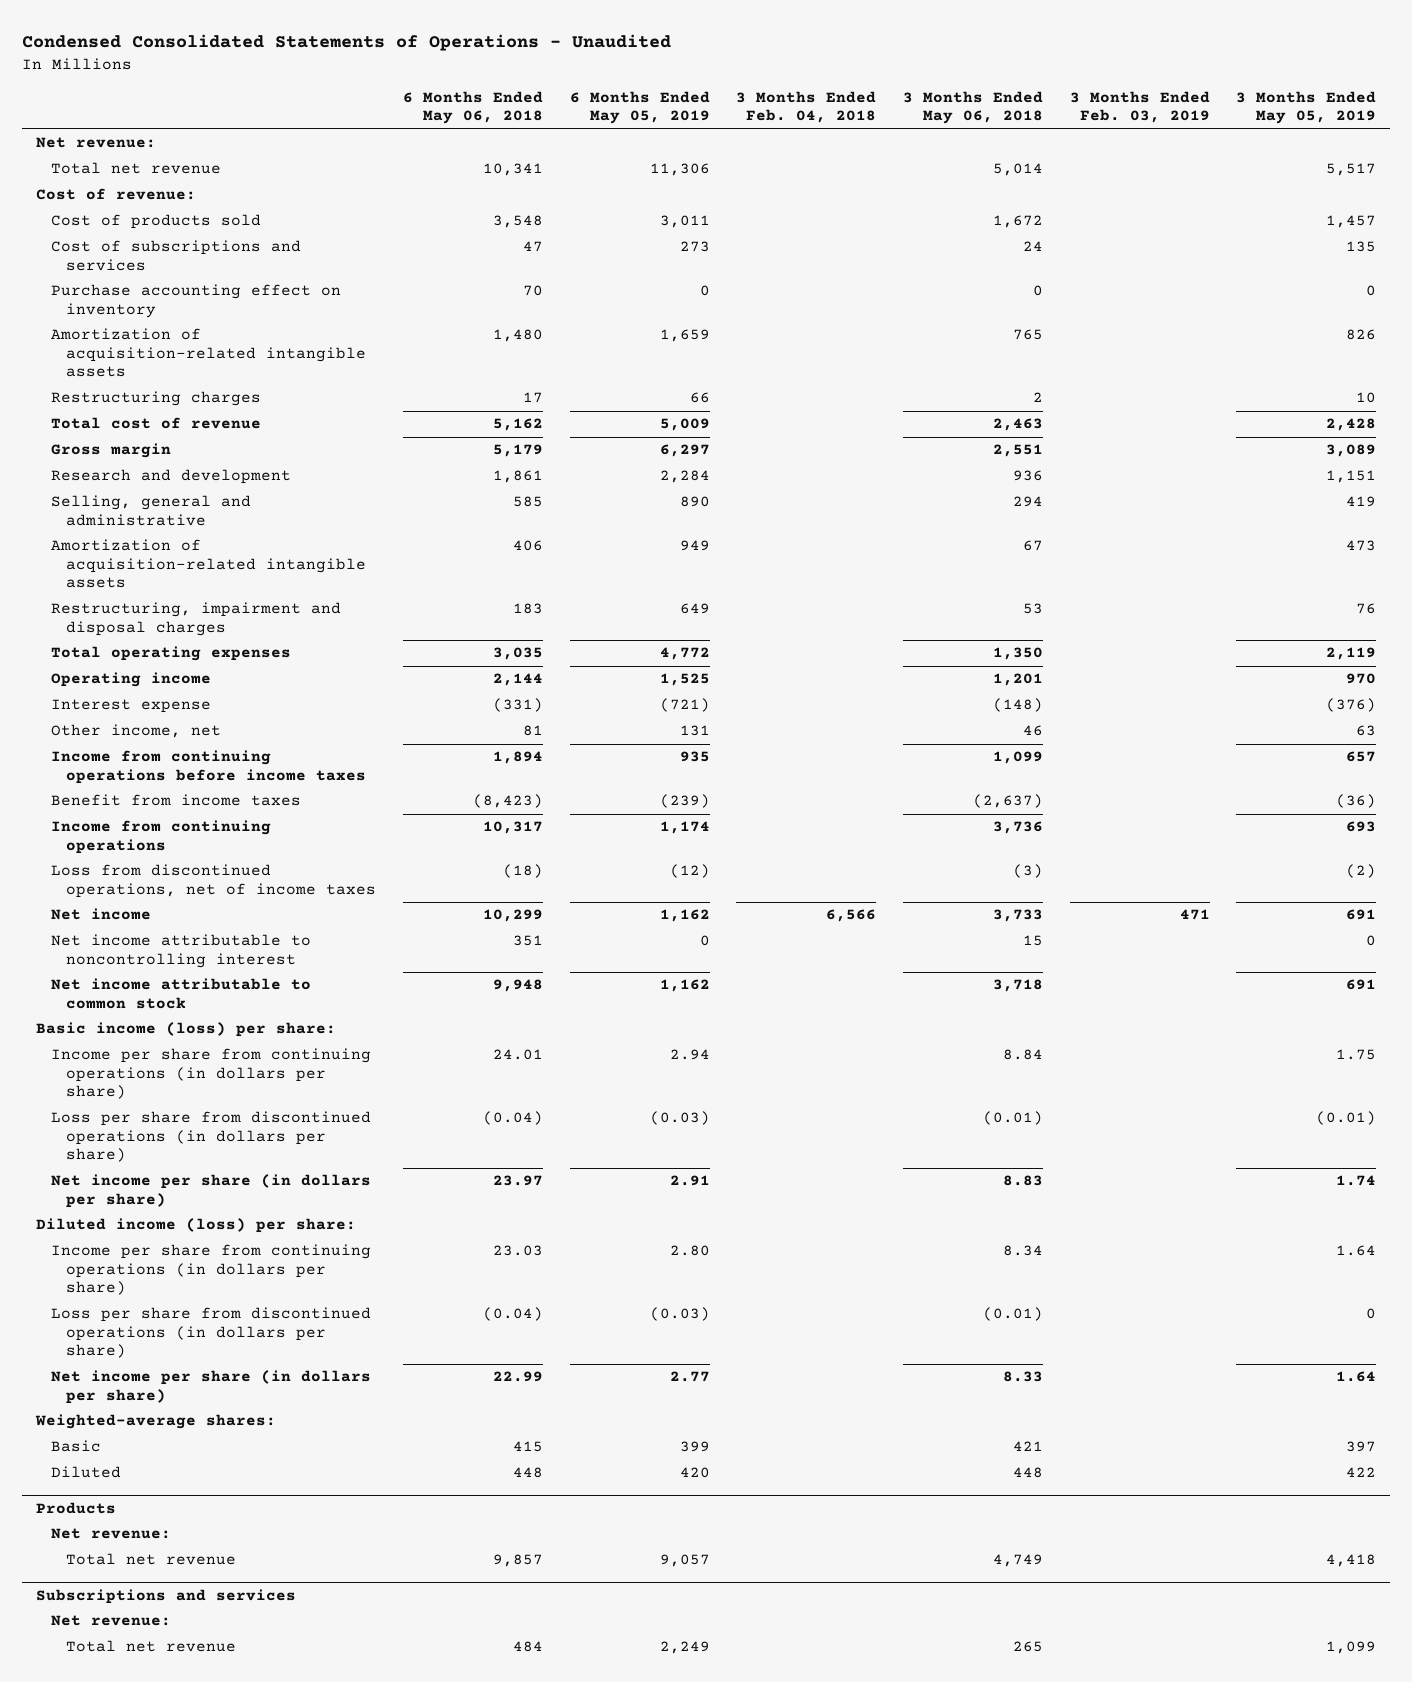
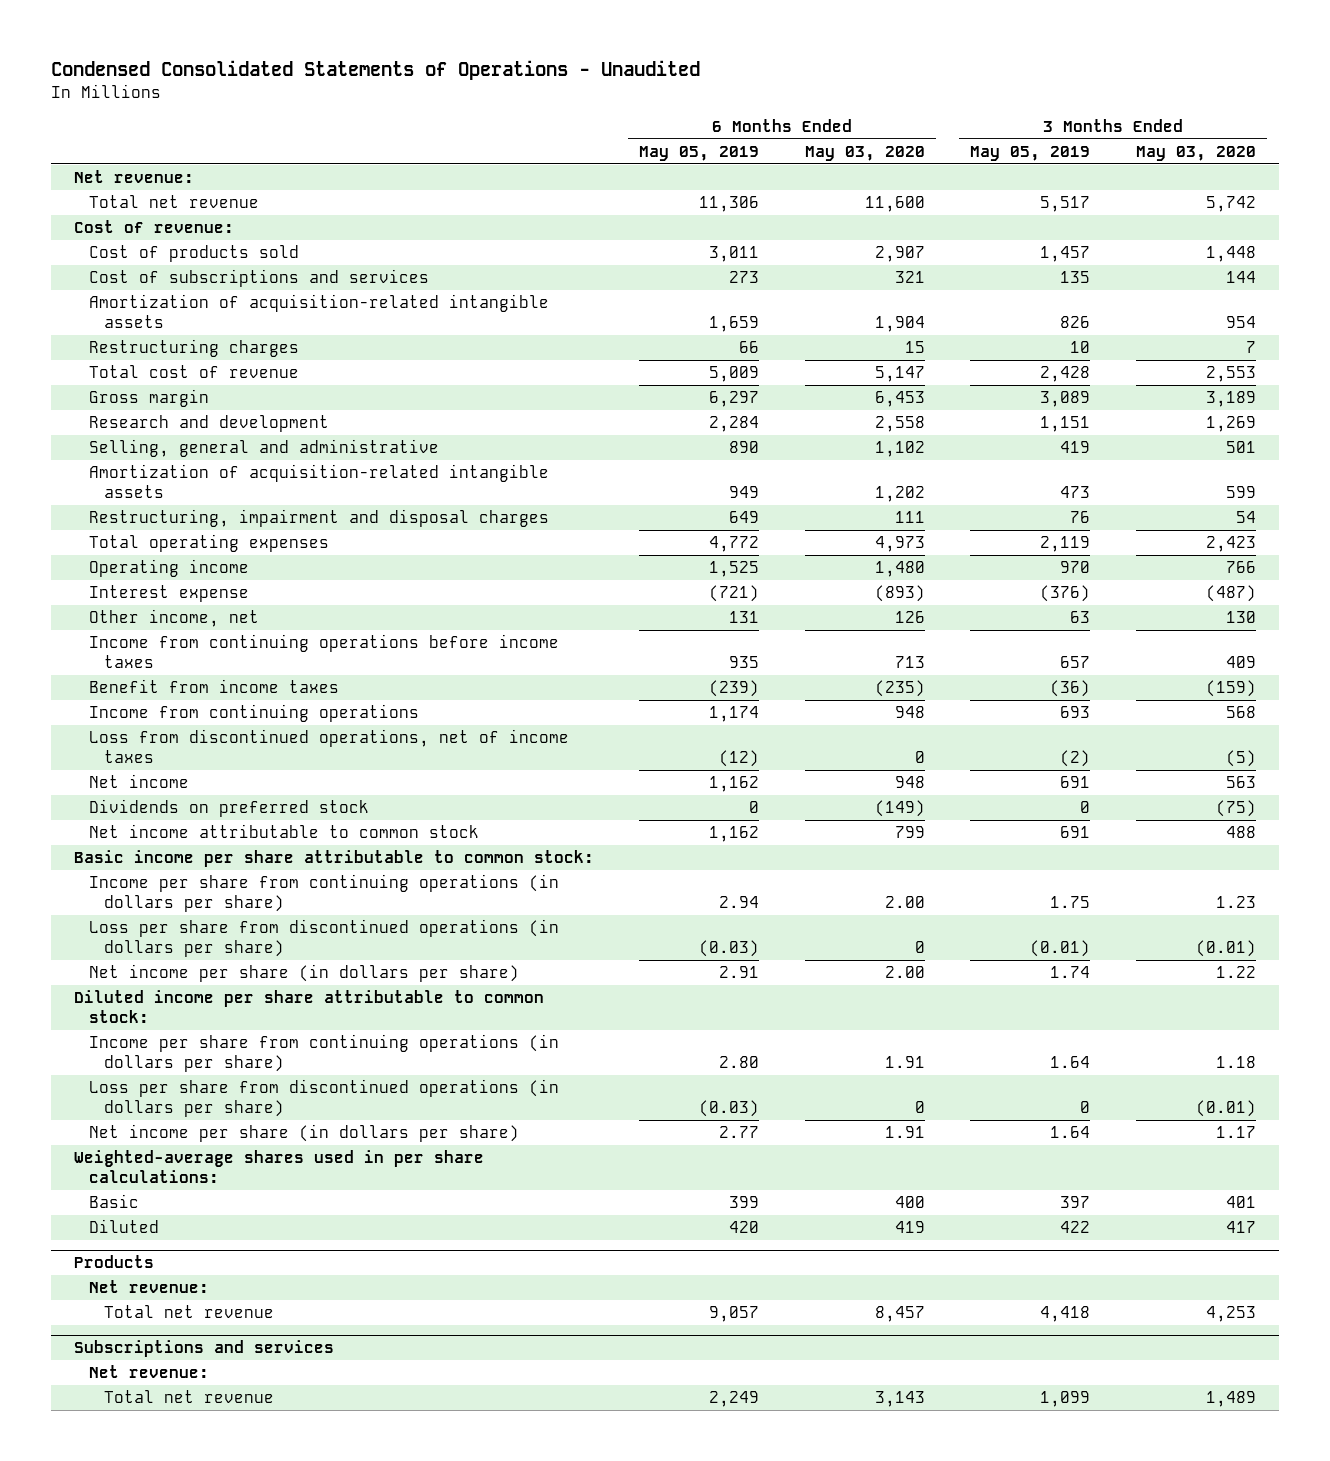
- | 6 Months Ended May 06, 2018 | 6 Months Ended May 05, 2019 | 3 Months Ended Feb. 04, 2018 | 3 Months Ended May 06, 2018 | 3 Months Ended Feb. 03, 2019 | 3 Months Ended May 05, 2019
+ | 6 Months Ended May 05, 2019 | 6 Months Ended May 03, 2020 | 3 Months Ended May 05, 2019 | 3 Months Ended May 03, 2020
- Purchase accounting effect on inventory | 70 | 0 | | 0 | | 0
- Net income attributable to noncontrolling interest | 351 | 0 | | 15 | | 0
+ Dividends on preferred stock | 0 | (149) | 0 | (75)
- Basic income (loss) per share:
+ Basic income per share attributable to common stock:
- Diluted income (loss) per share:
+ Diluted income per share attributable to common stock:
- Weighted-average shares:
+ Weighted-average shares used in per share calculations:

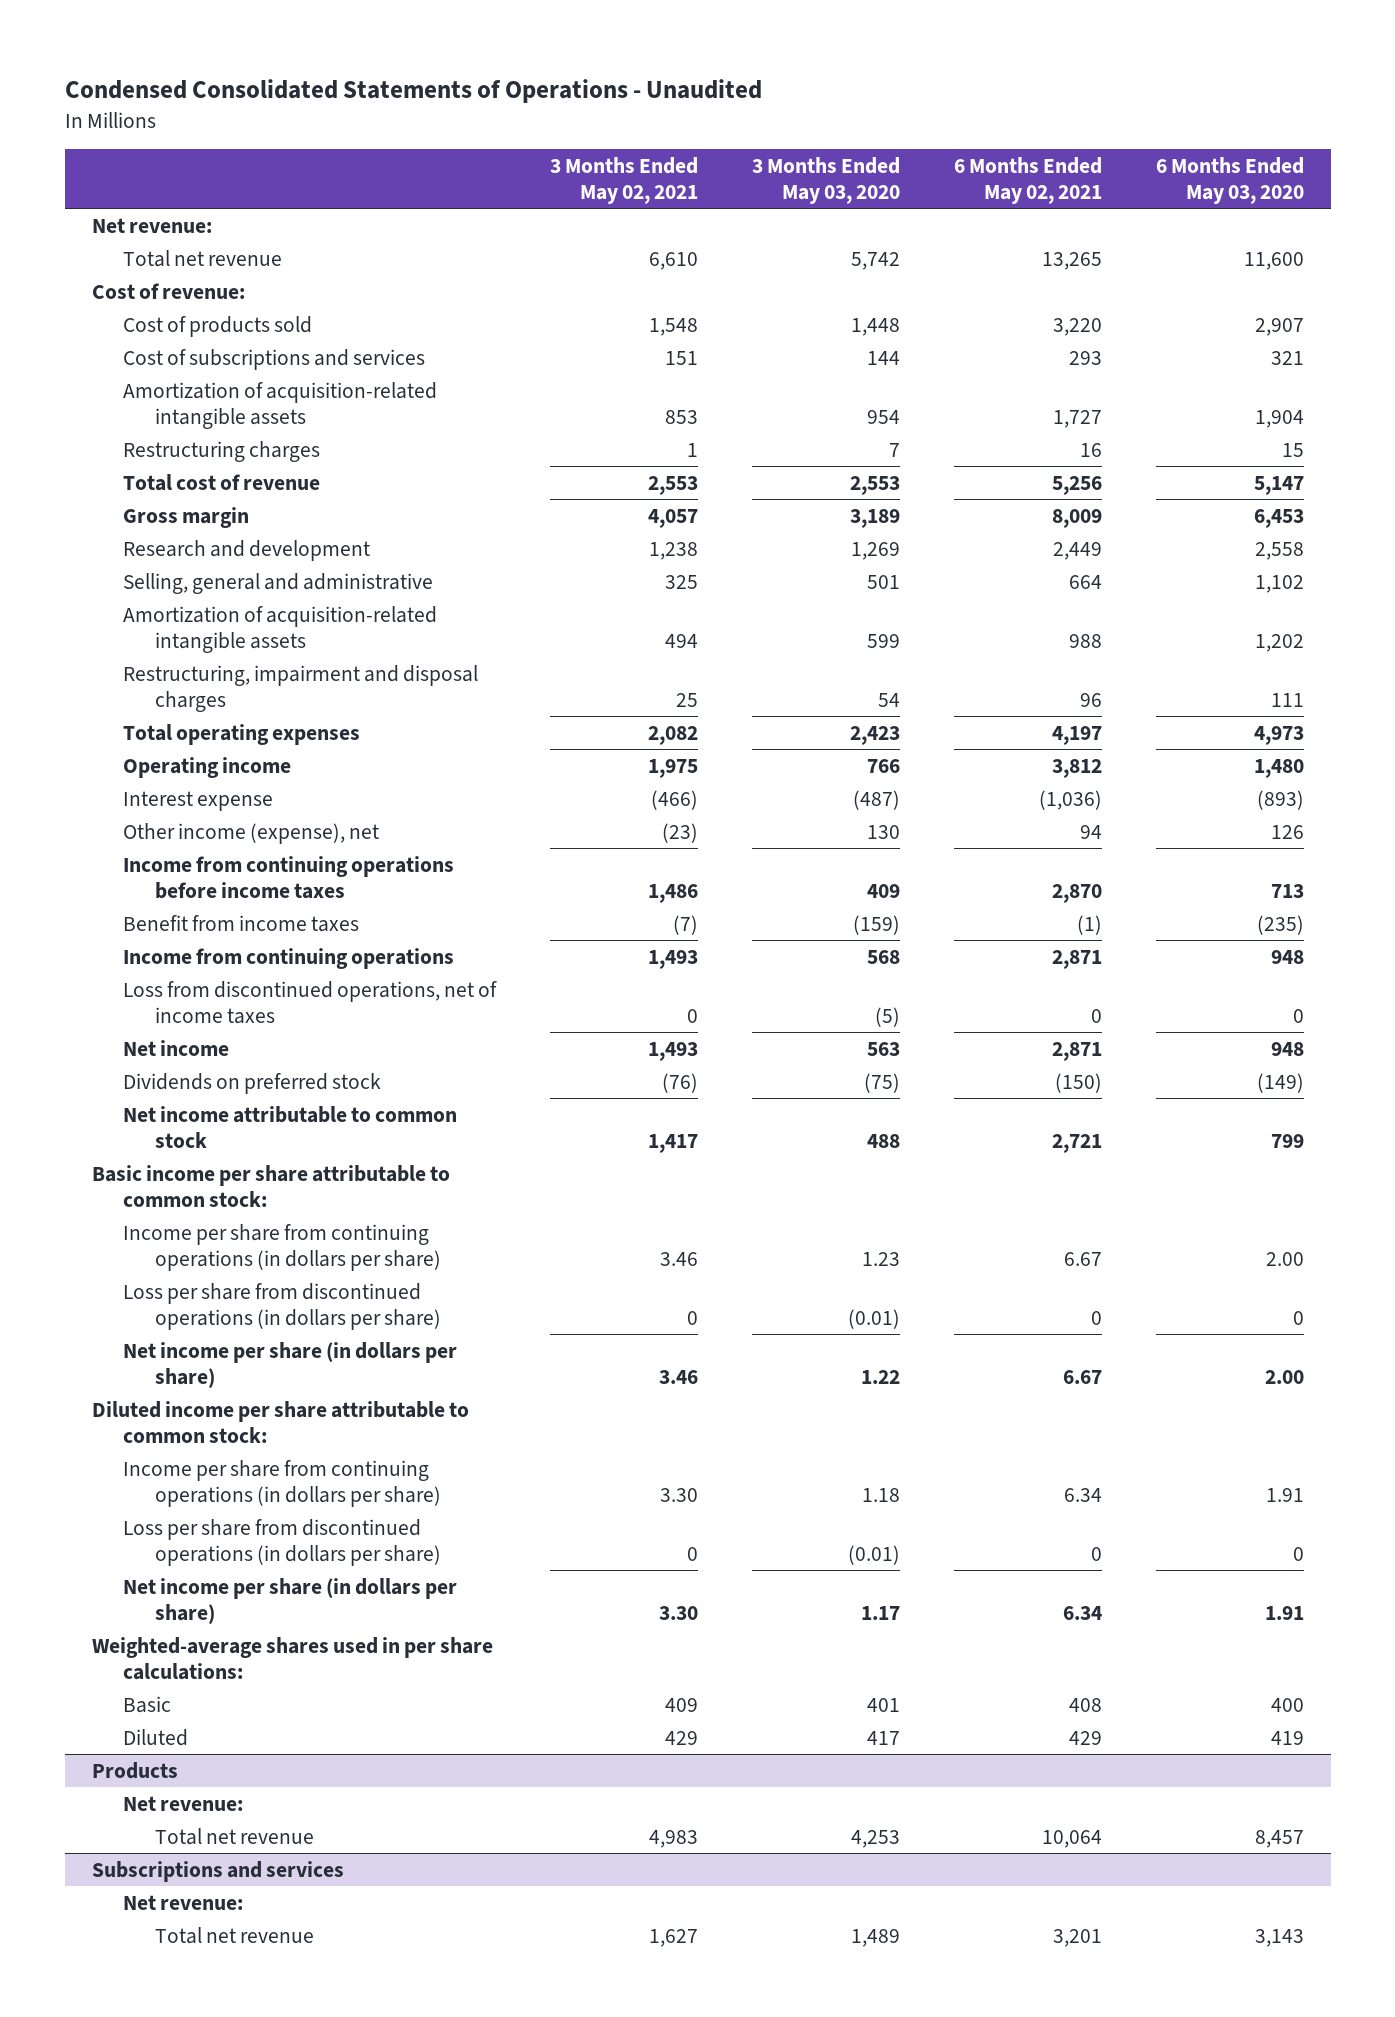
- | 6 Months Ended May 05, 2019 | 6 Months Ended May 03, 2020 | 3 Months Ended May 05, 2019 | 3 Months Ended May 03, 2020
+ | 3 Months Ended May 02, 2021 | 3 Months Ended May 03, 2020 | 6 Months Ended May 02, 2021 | 6 Months Ended May 03, 2020
- Other income, net | 131 | 126 | 63 | 130
+ Other income (expense), net | (23) | 130 | 94 | 126

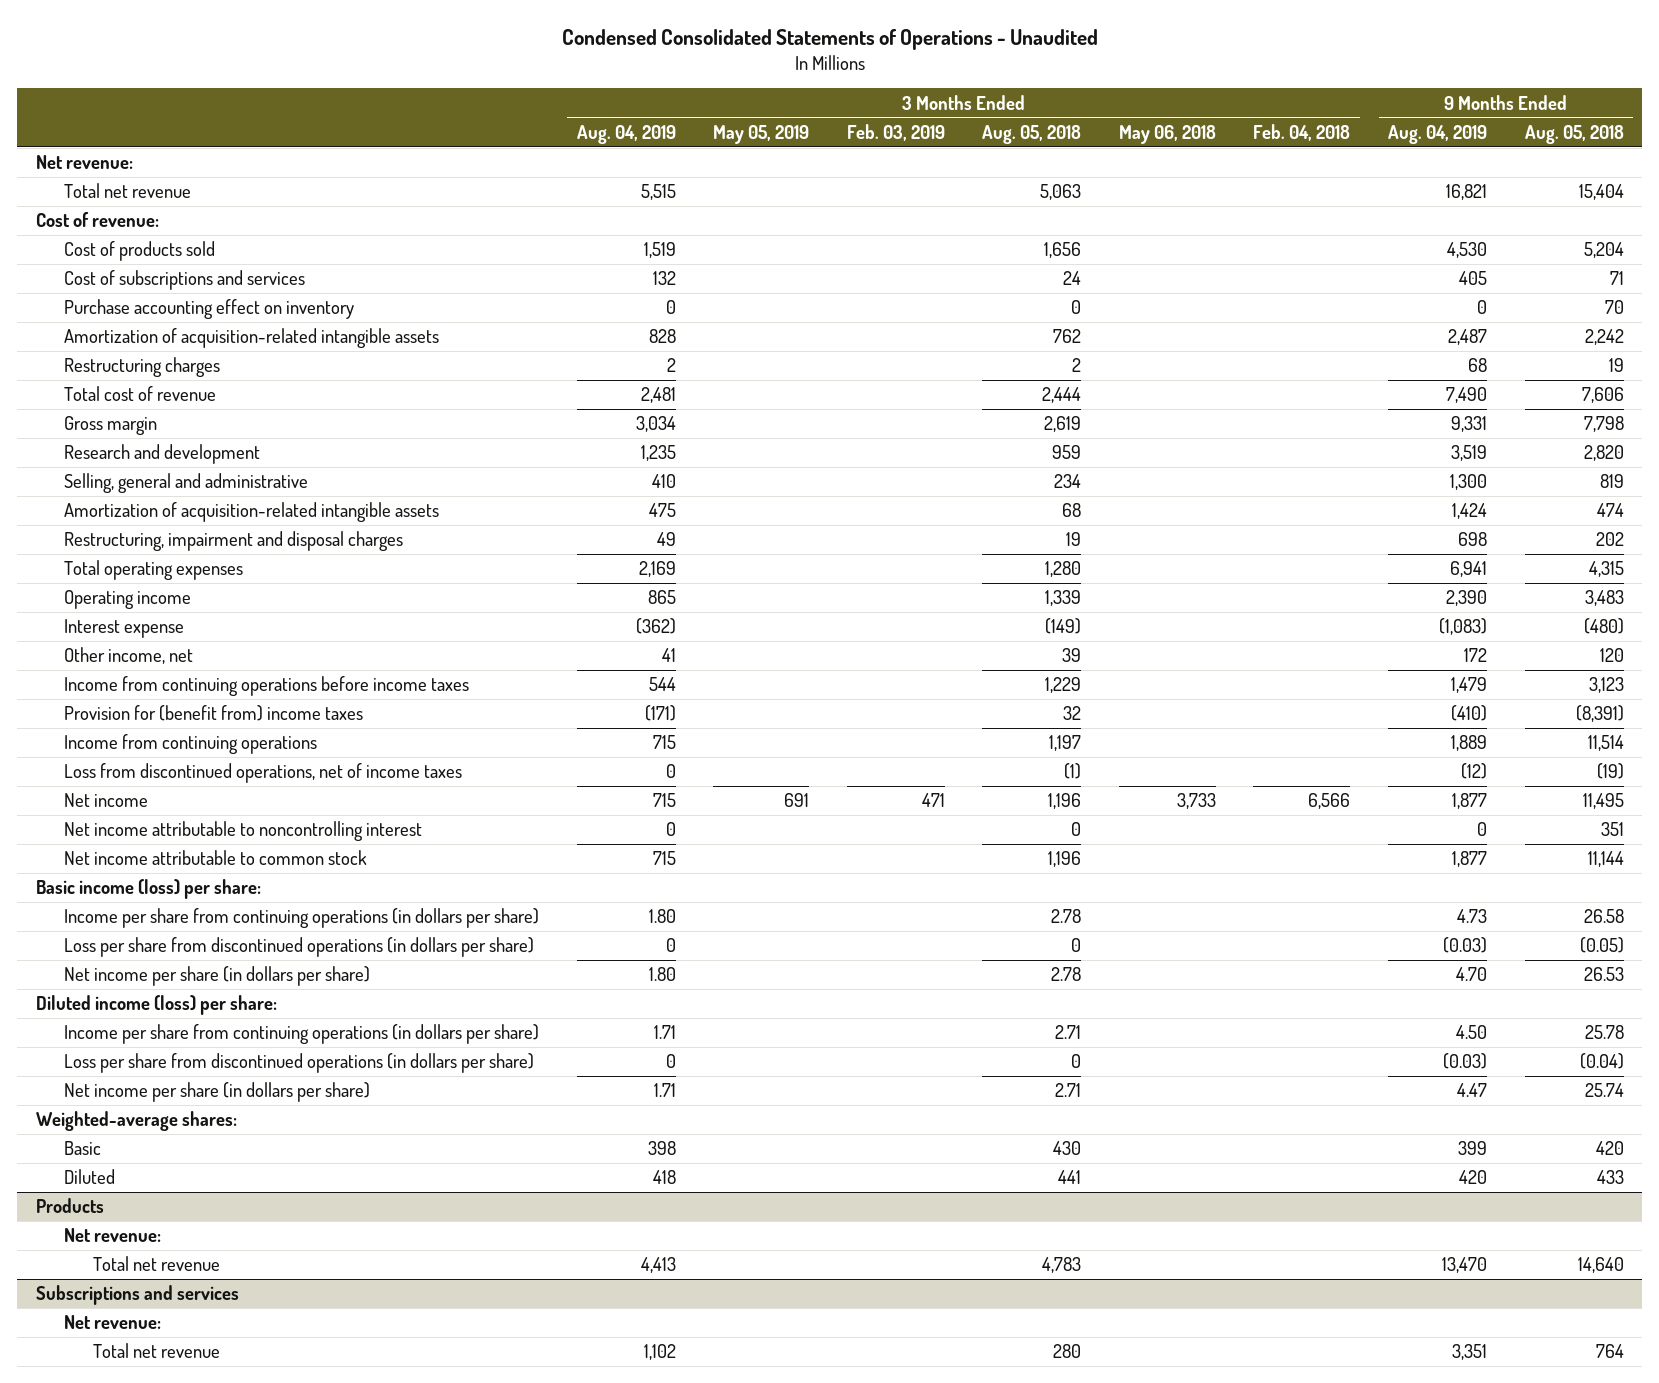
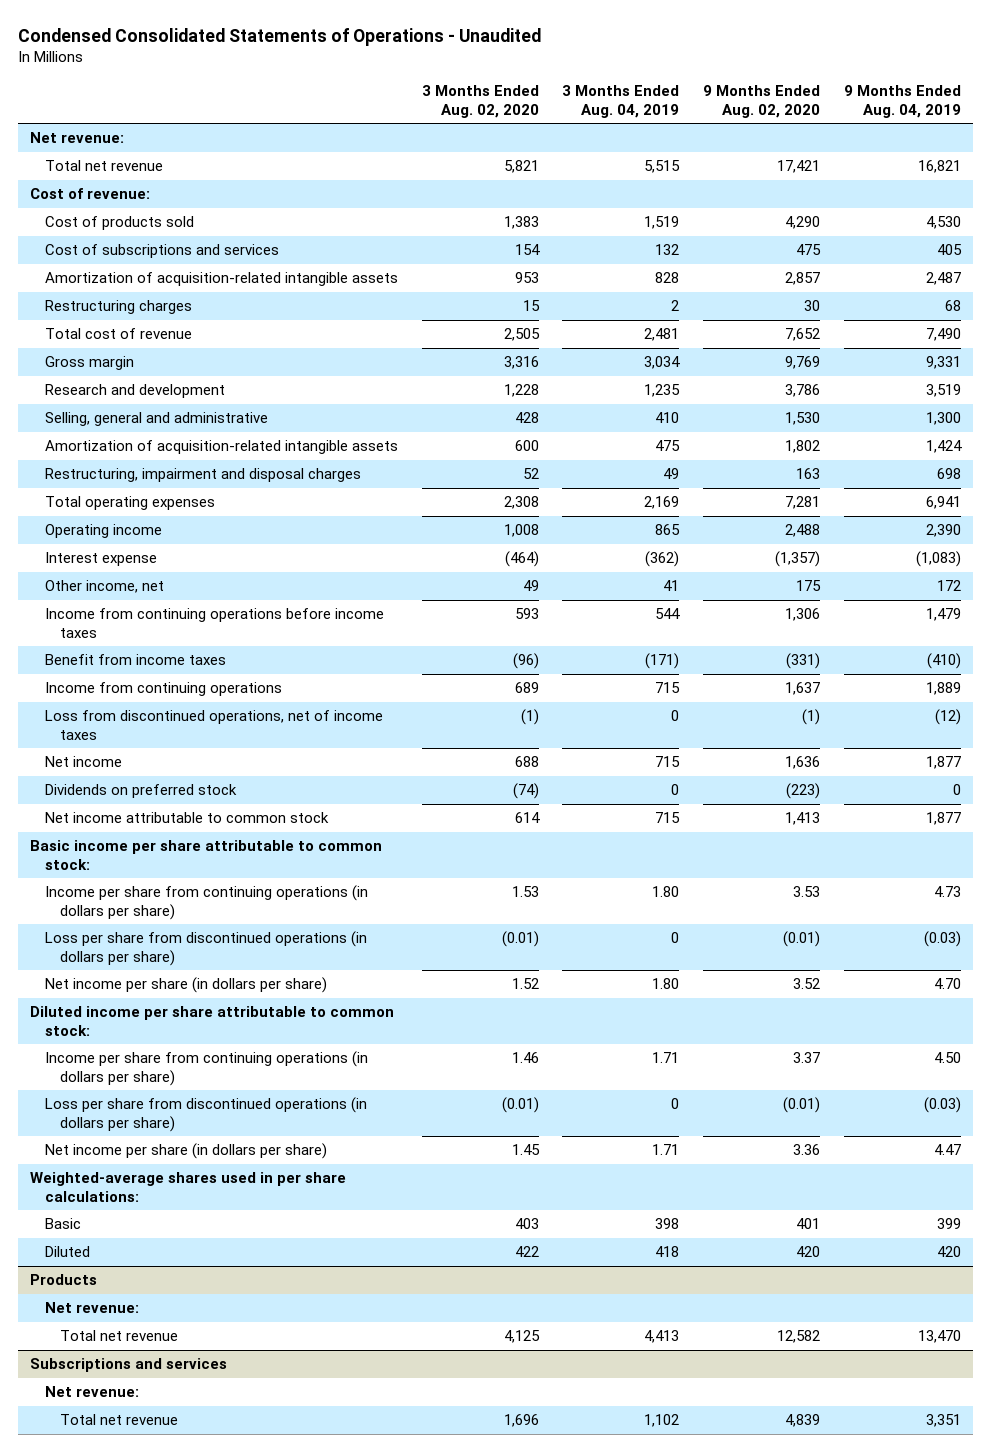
- | 3 Months Ended Aug. 04, 2019 | 3 Months Ended May 05, 2019 | 3 Months Ended Feb. 03, 2019 | 3 Months Ended Aug. 05, 2018 | 3 Months Ended May 06, 2018 | 3 Months Ended Feb. 04, 2018 | 9 Months Ended Aug. 04, 2019 | 9 Months Ended Aug. 05, 2018
+ | 3 Months Ended Aug. 02, 2020 | 3 Months Ended Aug. 04, 2019 | 9 Months Ended Aug. 02, 2020 | 9 Months Ended Aug. 04, 2019
- Purchase accounting effect on inventory | 0 | | | 0 | | | 0 | 70
- Provision for (benefit from) income taxes | (171) | | | 32 | | | (410) | (8,391)
+ Benefit from income taxes | (96) | (171) | (331) | (410)
- Net income attributable to noncontrolling interest | 0 | | | 0 | | | 0 | 351
+ Dividends on preferred stock | (74) | 0 | (223) | 0
- Basic income (loss) per share:
+ Basic income per share attributable to common stock:
- Diluted income (loss) per share:
+ Diluted income per share attributable to common stock:
- Weighted-average shares:
+ Weighted-average shares used in per share calculations:

